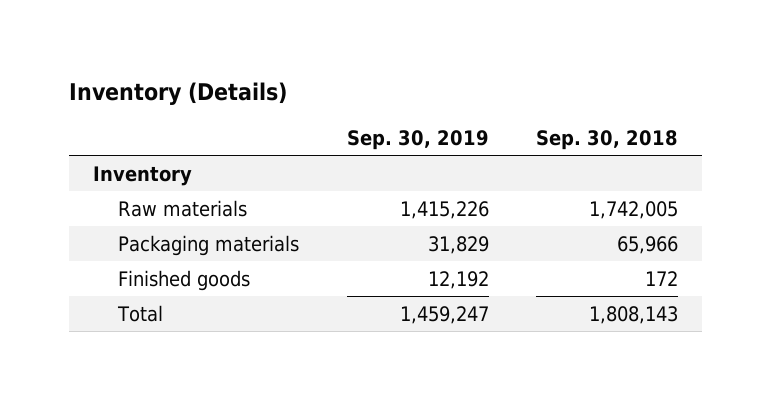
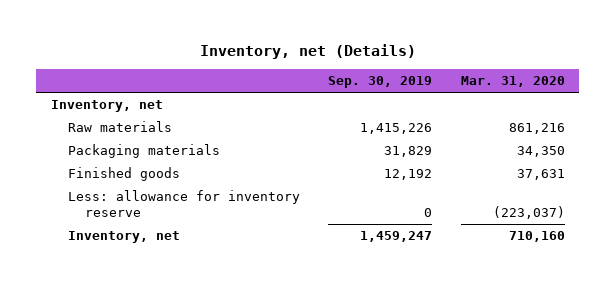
- Inventory (Details)
+ Inventory, net (Details)
- | Sep. 30, 2019 | Sep. 30, 2018
+ | Sep. 30, 2019 | Mar. 31, 2020
- Inventory
+ Inventory, net
- Total | 1,459,247 | 1,808,143
+ Less: allowance for inventory reserve | 0 | (223,037)
+ Inventory, net | 1,459,247 | 710,160

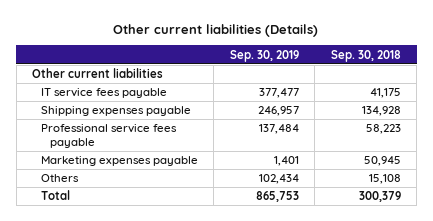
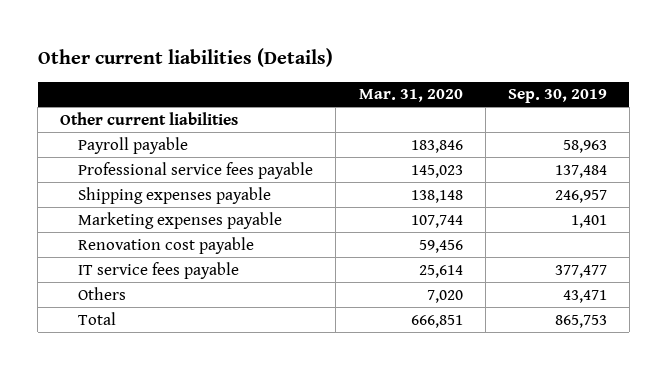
- | Sep. 30, 2019 | Sep. 30, 2018
+ | Mar. 31, 2020 | Sep. 30, 2019
+ Payroll payable | 183,846 | 58,963
moved down: Shipping expenses payable | 138,148 | 246,957
- Others | 102,434 | 15,108
+ Renovation cost payable | 59,456 |
moved down: IT service fees payable | 25,614 | 377,477
+ Others | 7,020 | 43,471

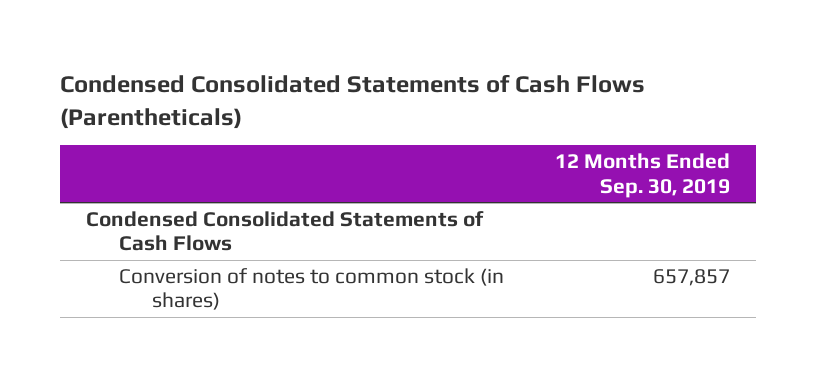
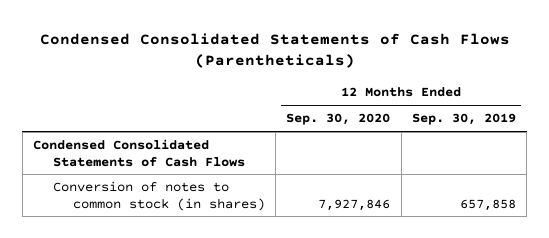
- | 12 Months Ended Sep. 30, 2019
+ | 12 Months Ended Sep. 30, 2020 | 12 Months Ended Sep. 30, 2019
- Conversion of notes to common stock (in shares) | 657,857
+ Conversion of notes to common stock (in shares) | 7,927,846 | 657,858

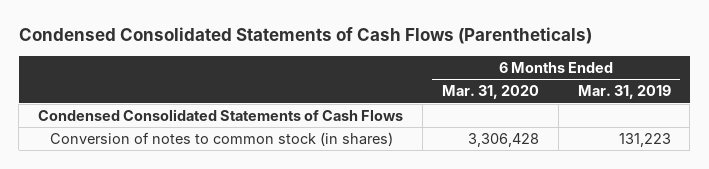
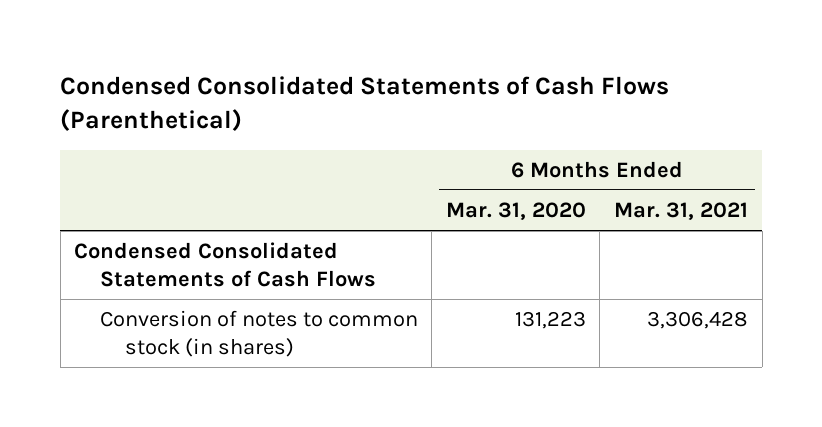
- Condensed Consolidated Statements of Cash Flows (Parentheticals)
+ Condensed Consolidated Statements of Cash Flows (Parenthetical)
- | 6 Months Ended Mar. 31, 2020 | 6 Months Ended Mar. 31, 2019
+ | 6 Months Ended Mar. 31, 2020 | 6 Months Ended Mar. 31, 2021
- Conversion of notes to common stock (in shares) | 3,306,428 | 131,223
+ Conversion of notes to common stock (in shares) | 131,223 | 3,306,428

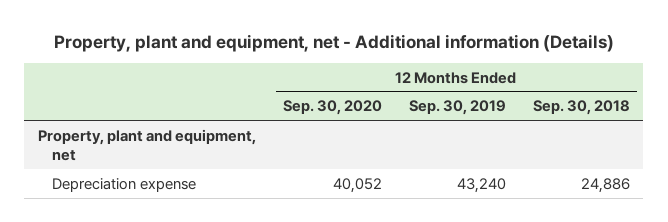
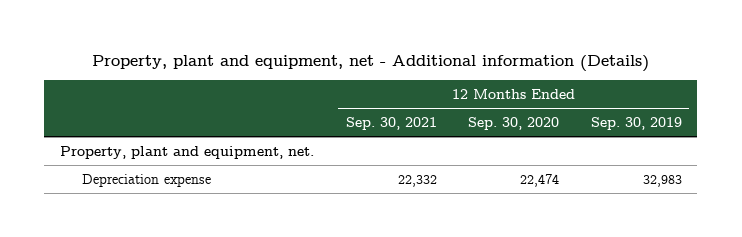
- | 12 Months Ended Sep. 30, 2020 | 12 Months Ended Sep. 30, 2019 | 12 Months Ended Sep. 30, 2018
+ | 12 Months Ended Sep. 30, 2021 | 12 Months Ended Sep. 30, 2020 | 12 Months Ended Sep. 30, 2019
- Property, plant and equipment, net
- Depreciation expense | 40,052 | 43,240 | 24,886
+ Property, plant and equipment, net.
+ Depreciation expense | 22,332 | 22,474 | 32,983

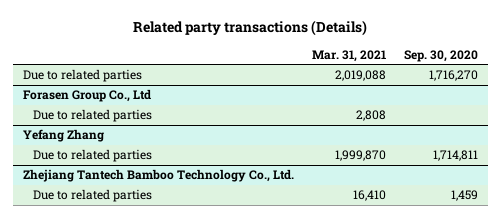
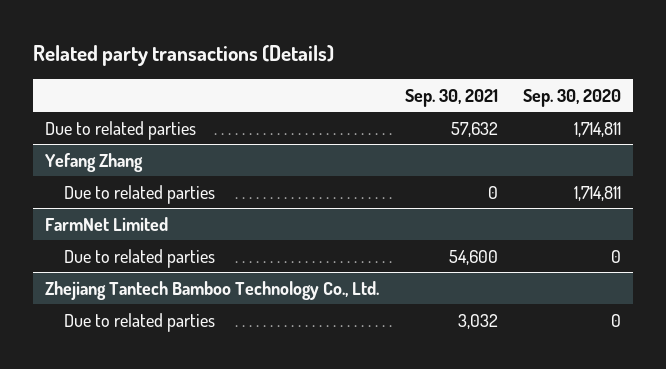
- | Mar. 31, 2021 | Sep. 30, 2020
+ | Sep. 30, 2021 | Sep. 30, 2020
- Due to related parties | 2,019,088 | 1,716,270
- Forasen Group Co., Ltd
- Due to related parties | 2,808 |
+ Due to related parties | 57,632 | 1,714,811
+ FarmNet Limited
+ Due to related parties | 54,600 | 0
@ Zhejiang Tantech Bamboo Technology Co., Ltd.
- Due to related parties | 16,410 | 1,459
+ Due to related parties | 3,032 | 0

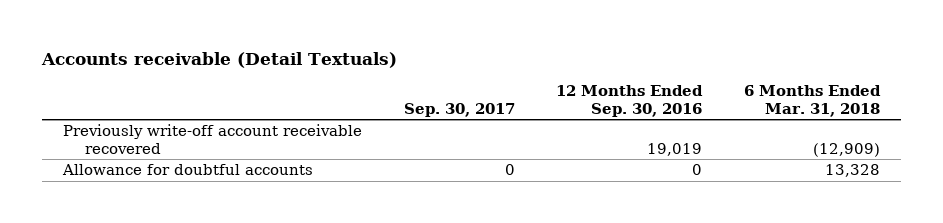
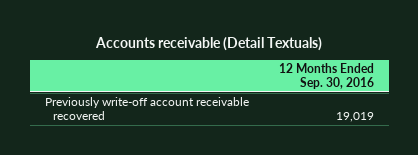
- | Sep. 30, 2017 | 12 Months Ended Sep. 30, 2016 | 6 Months Ended Mar. 31, 2018
+ | 12 Months Ended Sep. 30, 2016
- Allowance for doubtful accounts | 0 | 0 | 13,328

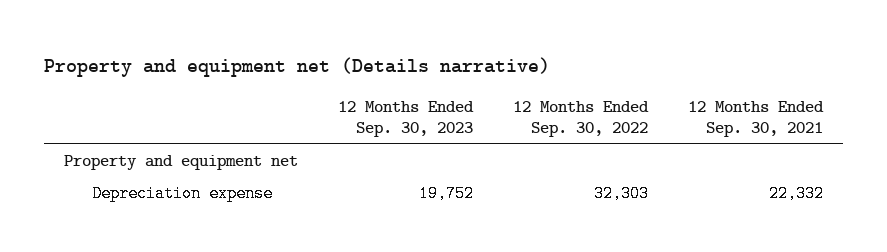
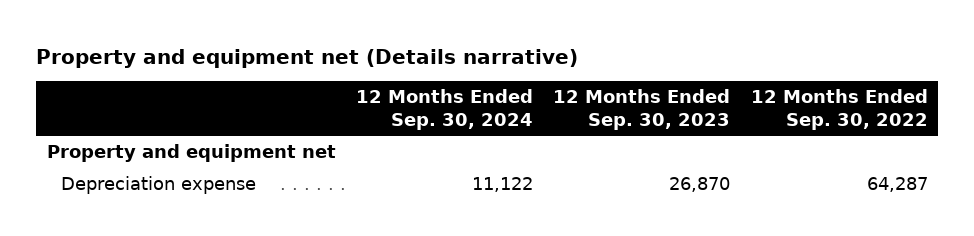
- | 12 Months Ended Sep. 30, 2023 | 12 Months Ended Sep. 30, 2022 | 12 Months Ended Sep. 30, 2021
+ | 12 Months Ended Sep. 30, 2024 | 12 Months Ended Sep. 30, 2023 | 12 Months Ended Sep. 30, 2022
- Depreciation expense | 19,752 | 32,303 | 22,332
+ Depreciation expense | 11,122 | 26,870 | 64,287

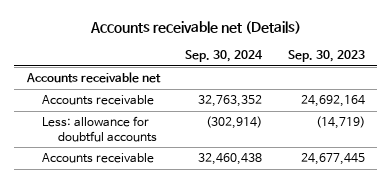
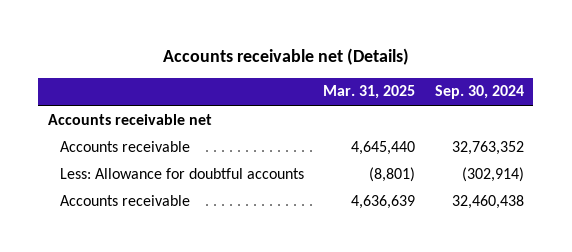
- | Sep. 30, 2024 | Sep. 30, 2023
+ | Mar. 31, 2025 | Sep. 30, 2024
- Less: allowance for doubtful accounts | (302,914) | (14,719)
+ Less: Allowance for doubtful accounts | (8,801) | (302,914)

